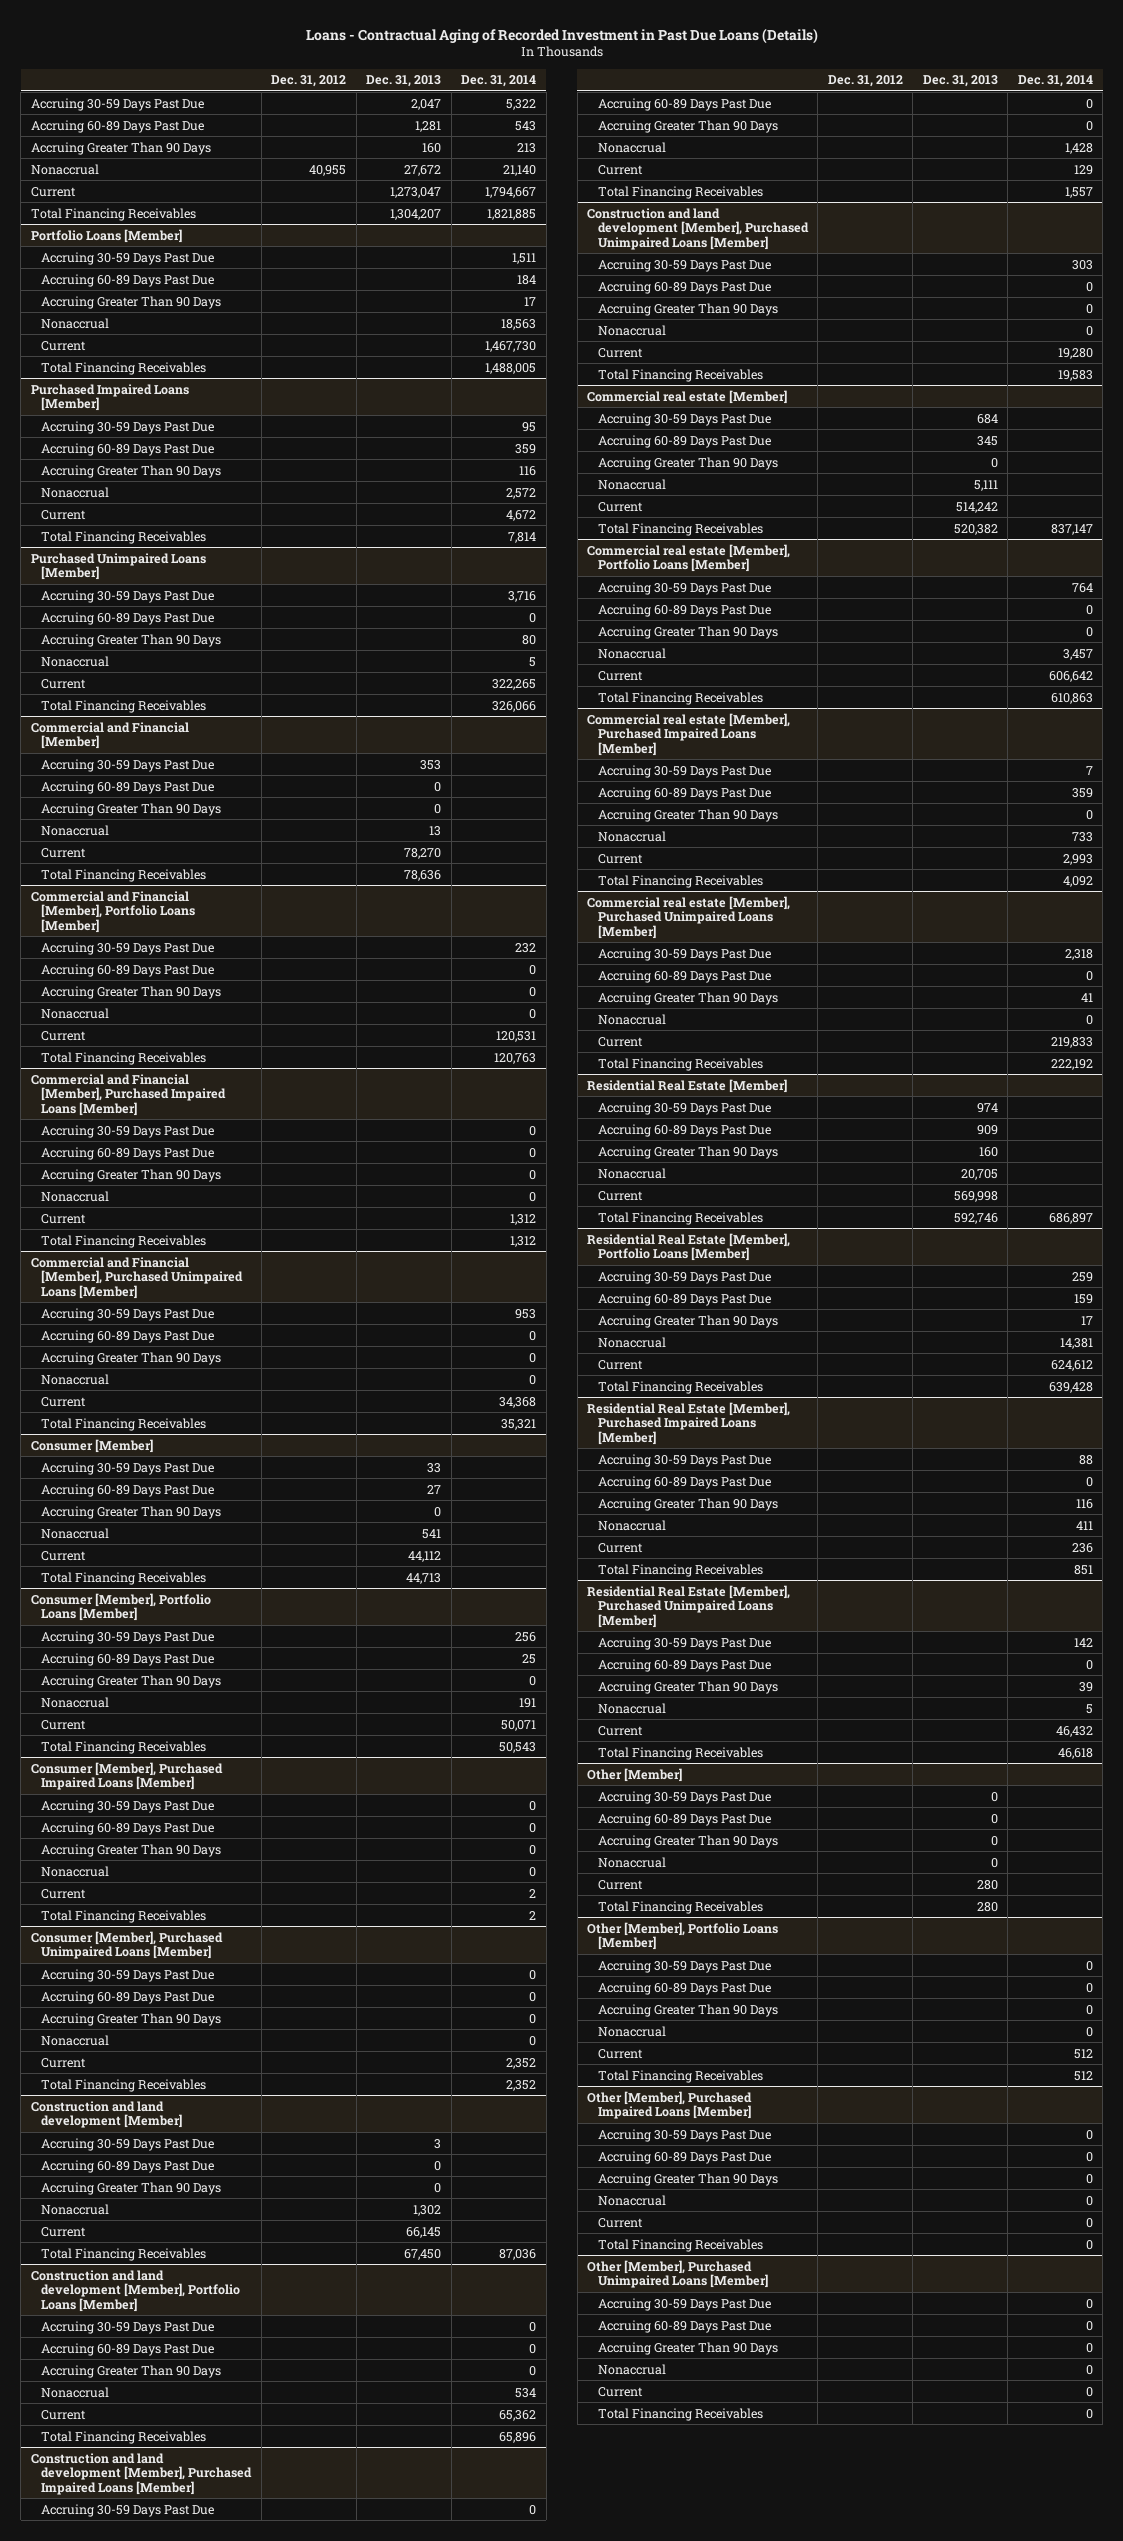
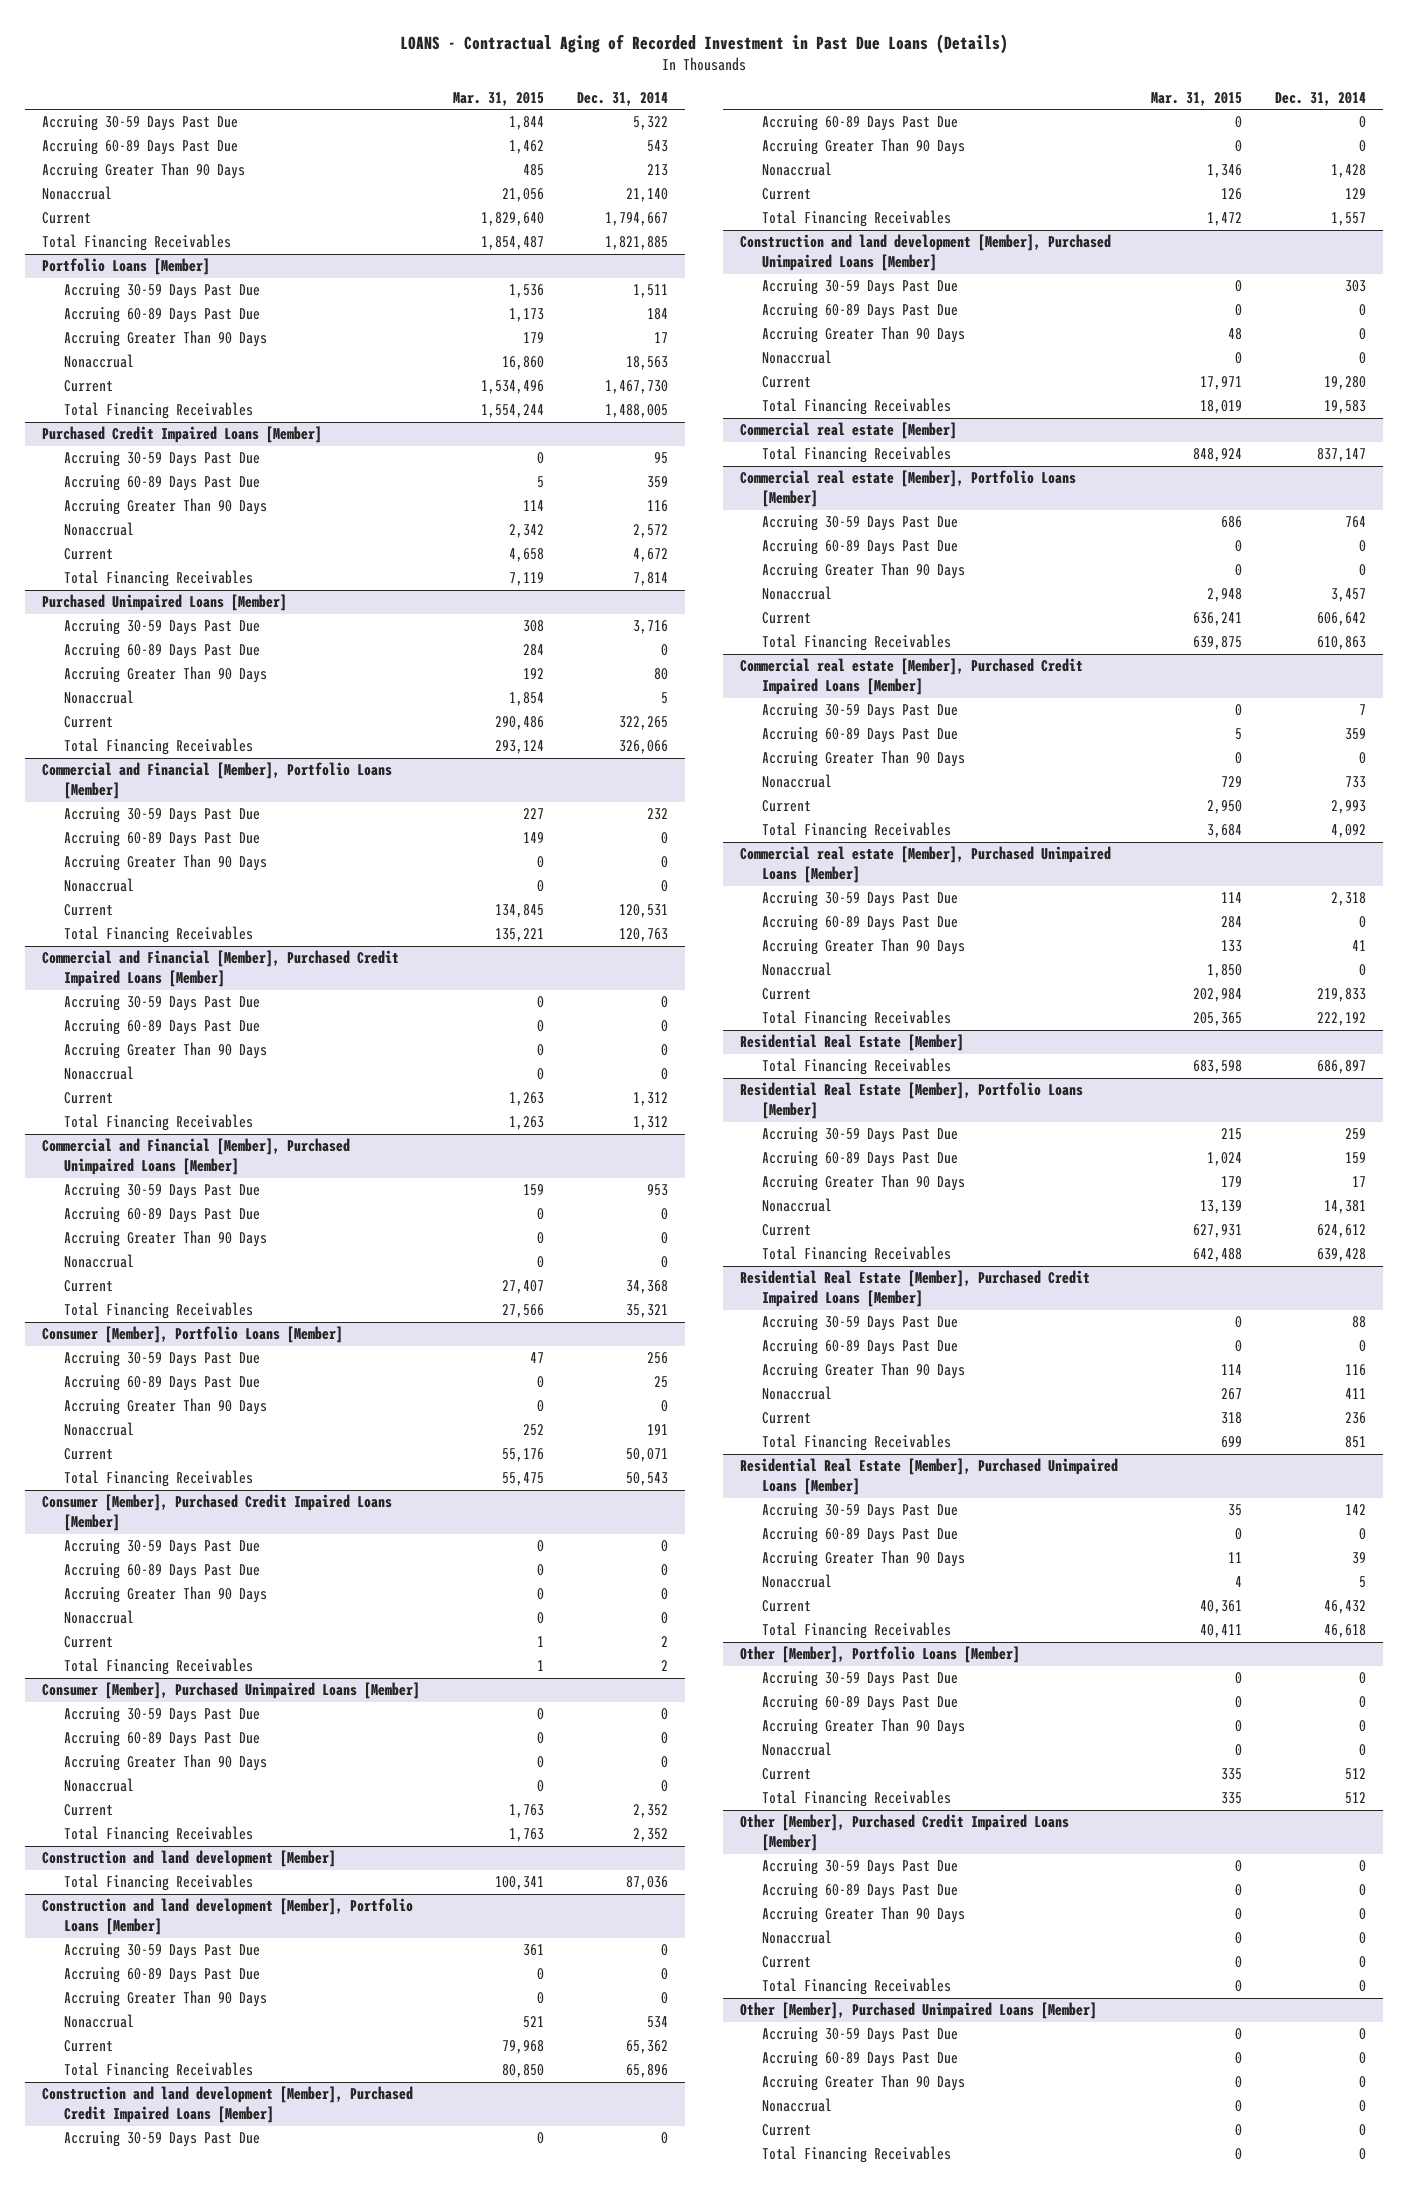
- Loans - Contractual Aging of Recorded Investment in Past Due Loans (Details)
+ LOANS - Contractual Aging of Recorded Investment in Past Due Loans (Details)
- | Dec. 31, 2012 | Dec. 31, 2013 | Dec. 31, 2014
+ | Mar. 31, 2015 | Dec. 31, 2014
- Purchased Impaired Loans [Member]
+ Purchased Credit Impaired Loans [Member]
- Commercial and Financial [Member]
- Accruing 30-59 Days Past Due | | 353 |
- Accruing 60-89 Days Past Due | | 0 |
- Accruing Greater Than 90 Days | | 0 |
- Nonaccrual | | 13 |
- Current | | 78,270 |
- Total Financing Receivables | | 78,636 |
- Commercial and Financial [Member], Purchased Impaired Loans [Member]
+ Commercial and Financial [Member], Purchased Credit Impaired Loans [Member]
- Consumer [Member]
- Accruing 30-59 Days Past Due | | 33 |
- Accruing 60-89 Days Past Due | | 27 |
- Accruing Greater Than 90 Days | | 0 |
- Nonaccrual | | 541 |
- Current | | 44,112 |
- Total Financing Receivables | | 44,713 |
- Consumer [Member], Purchased Impaired Loans [Member]
+ Consumer [Member], Purchased Credit Impaired Loans [Member]
@ Construction and land development [Member]
- Accruing 30-59 Days Past Due | | 3 |
- Accruing 60-89 Days Past Due | | 0 |
- Accruing Greater Than 90 Days | | 0 |
- Nonaccrual | | 1,302 |
- Current | | 66,145 |
- Construction and land development [Member], Purchased Impaired Loans [Member]
+ Construction and land development [Member], Purchased Credit Impaired Loans [Member]
@ Commercial real estate [Member]
- Accruing 30-59 Days Past Due | | 684 |
- Accruing 60-89 Days Past Due | | 345 |
- Accruing Greater Than 90 Days | | 0 |
- Nonaccrual | | 5,111 |
- Current | | 514,242 |
- Commercial real estate [Member], Purchased Impaired Loans [Member]
+ Commercial real estate [Member], Purchased Credit Impaired Loans [Member]
@ Residential Real Estate [Member]
- Accruing 30-59 Days Past Due | | 974 |
- Accruing 60-89 Days Past Due | | 909 |
- Accruing Greater Than 90 Days | | 160 |
- Nonaccrual | | 20,705 |
- Current | | 569,998 |
- Residential Real Estate [Member], Purchased Impaired Loans [Member]
+ Residential Real Estate [Member], Purchased Credit Impaired Loans [Member]
- Other [Member]
- Accruing 30-59 Days Past Due | | 0 |
- Accruing 60-89 Days Past Due | | 0 |
- Accruing Greater Than 90 Days | | 0 |
- Nonaccrual | | 0 |
- Current | | 280 |
- Total Financing Receivables | | 280 |
- Other [Member], Purchased Impaired Loans [Member]
+ Other [Member], Purchased Credit Impaired Loans [Member]

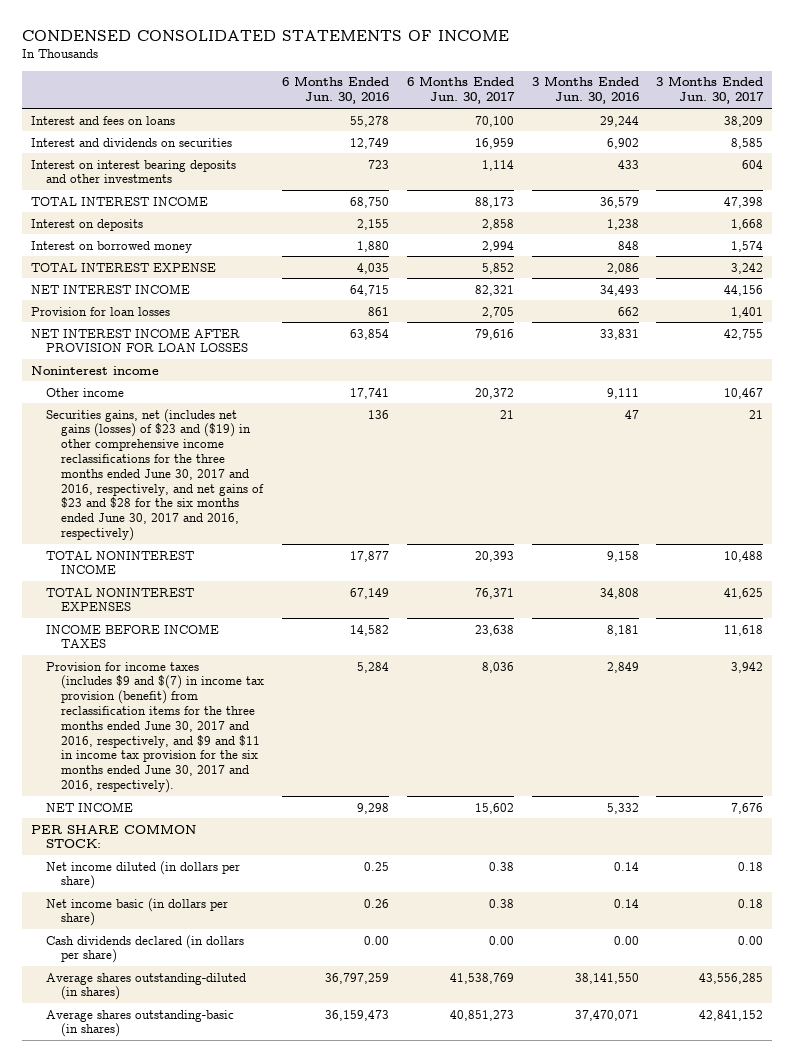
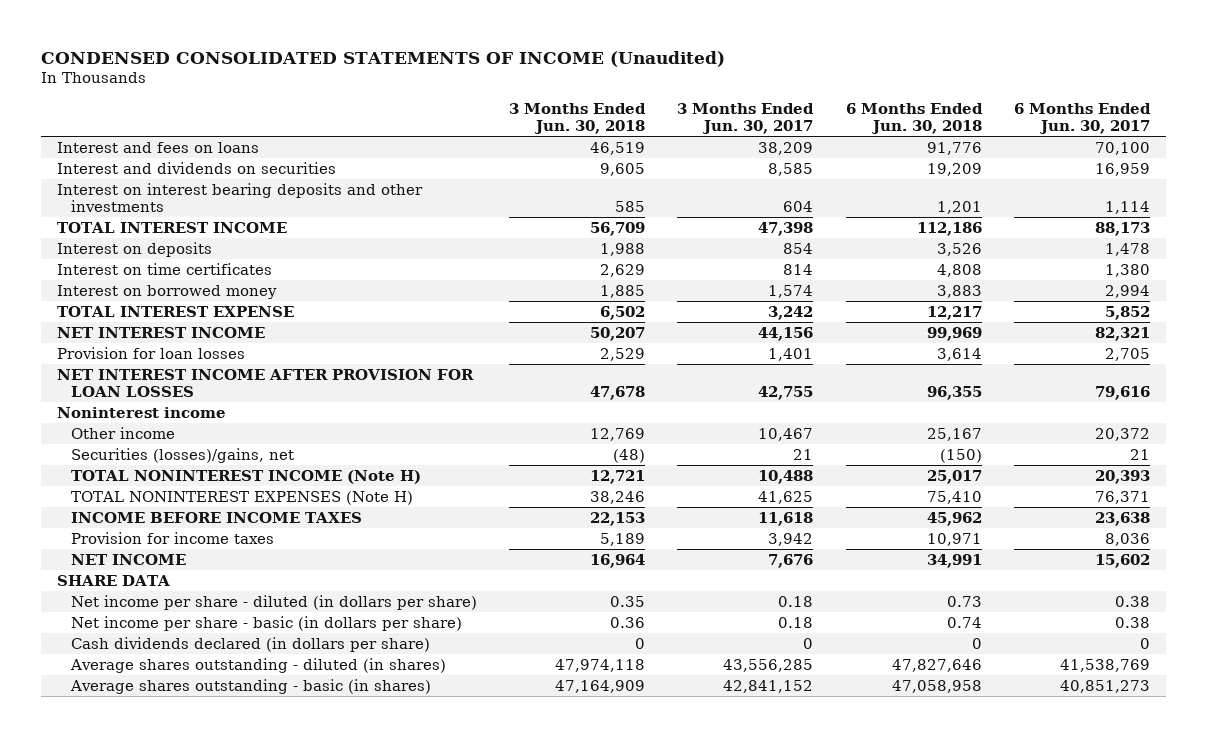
- CONDENSED CONSOLIDATED STATEMENTS OF INCOME
+ CONDENSED CONSOLIDATED STATEMENTS OF INCOME (Unaudited)
- | 6 Months Ended Jun. 30, 2016 | 6 Months Ended Jun. 30, 2017 | 3 Months Ended Jun. 30, 2016 | 3 Months Ended Jun. 30, 2017
+ | 3 Months Ended Jun. 30, 2018 | 3 Months Ended Jun. 30, 2017 | 6 Months Ended Jun. 30, 2018 | 6 Months Ended Jun. 30, 2017
- Interest on deposits | 2,155 | 2,858 | 1,238 | 1,668
+ Interest on deposits | 1,988 | 854 | 3,526 | 1,478
+ Interest on time certificates | 2,629 | 814 | 4,808 | 1,380
- Securities gains, net (includes net gains (losses) of $23 and ($19) in other comprehensive income reclassifications for the three months ended June 30, 2017 and 2016, respectively, and net gains of $23 and $28 for the six months ended June 30, 2017 and 2016, respectively) | 136 | 21 | 47 | 21
- TOTAL NONINTEREST INCOME | 17,877 | 20,393 | 9,158 | 10,488
- TOTAL NONINTEREST EXPENSES | 67,149 | 76,371 | 34,808 | 41,625
+ Securities (losses)/gains, net | (48) | 21 | (150) | 21
+ TOTAL NONINTEREST INCOME (Note H) | 12,721 | 10,488 | 25,017 | 20,393
+ TOTAL NONINTEREST EXPENSES (Note H) | 38,246 | 41,625 | 75,410 | 76,371
- Provision for income taxes (includes $9 and $(7) in income tax provision (benefit) from reclassification items for the three months ended June 30, 2017 and 2016, respectively, and $9 and $11 in income tax provision for the six months ended June 30, 2017 and 2016, respectively). | 5,284 | 8,036 | 2,849 | 3,942
+ Provision for income taxes | 5,189 | 3,942 | 10,971 | 8,036
- PER SHARE COMMON STOCK:
- Net income diluted (in dollars per share) | 0.25 | 0.38 | 0.14 | 0.18
- Net income basic (in dollars per share) | 0.26 | 0.38 | 0.14 | 0.18
- Cash dividends declared (in dollars per share) | 0.00 | 0.00 | 0.00 | 0.00
- Average shares outstanding-diluted (in shares) | 36,797,259 | 41,538,769 | 38,141,550 | 43,556,285
- Average shares outstanding-basic (in shares) | 36,159,473 | 40,851,273 | 37,470,071 | 42,841,152
+ SHARE DATA
+ Net income per share - diluted (in dollars per share) | 0.35 | 0.18 | 0.73 | 0.38
+ Net income per share - basic (in dollars per share) | 0.36 | 0.18 | 0.74 | 0.38
+ Cash dividends declared (in dollars per share) | 0 | 0 | 0 | 0
+ Average shares outstanding - diluted (in shares) | 47,974,118 | 43,556,285 | 47,827,646 | 41,538,769
+ Average shares outstanding - basic (in shares) | 47,164,909 | 42,841,152 | 47,058,958 | 40,851,273

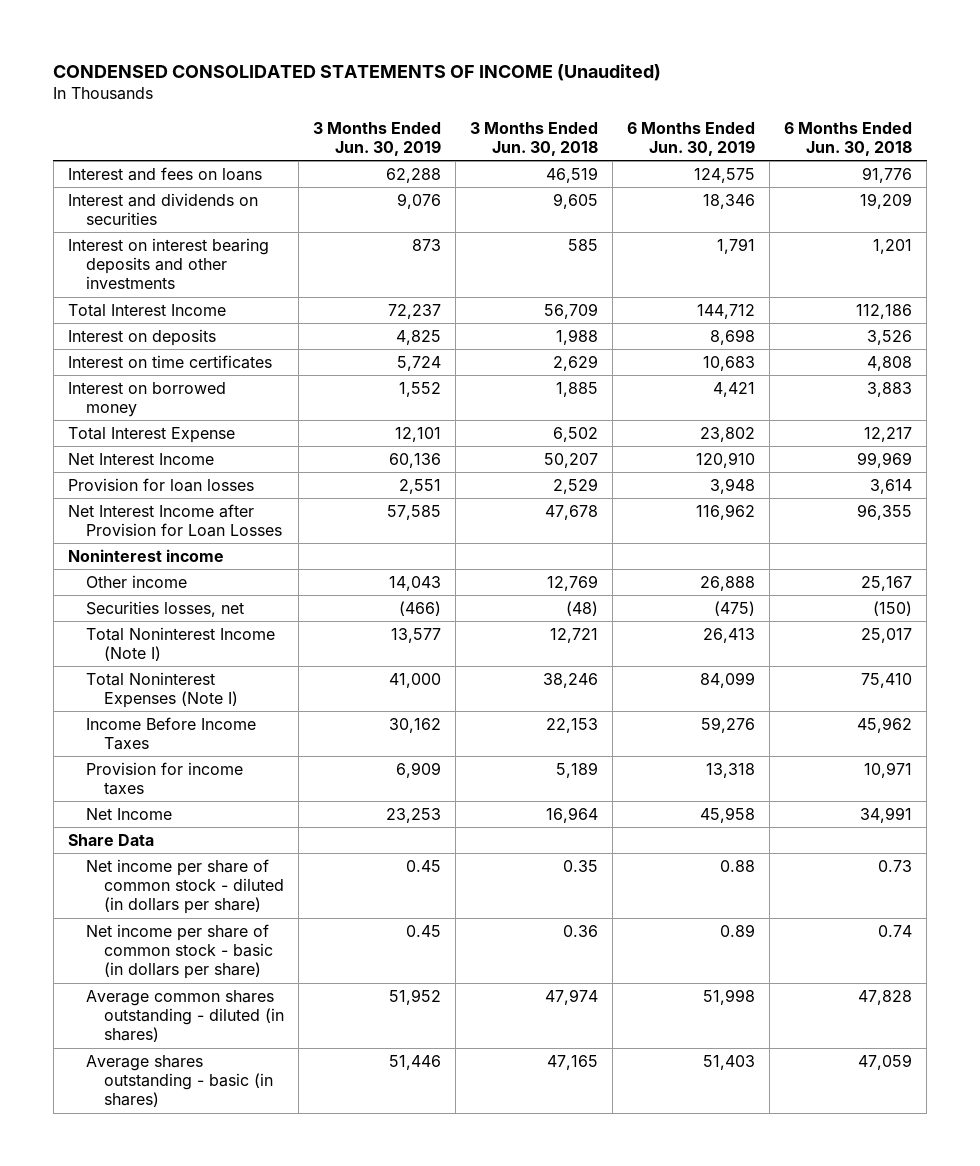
- | 3 Months Ended Jun. 30, 2018 | 3 Months Ended Jun. 30, 2017 | 6 Months Ended Jun. 30, 2018 | 6 Months Ended Jun. 30, 2017
+ | 3 Months Ended Jun. 30, 2019 | 3 Months Ended Jun. 30, 2018 | 6 Months Ended Jun. 30, 2019 | 6 Months Ended Jun. 30, 2018
- TOTAL INTEREST INCOME | 56,709 | 47,398 | 112,186 | 88,173
+ Total Interest Income | 72,237 | 56,709 | 144,712 | 112,186
- TOTAL INTEREST EXPENSE | 6,502 | 3,242 | 12,217 | 5,852
- NET INTEREST INCOME | 50,207 | 44,156 | 99,969 | 82,321
+ Total Interest Expense | 12,101 | 6,502 | 23,802 | 12,217
+ Net Interest Income | 60,136 | 50,207 | 120,910 | 99,969
- NET INTEREST INCOME AFTER PROVISION FOR LOAN LOSSES | 47,678 | 42,755 | 96,355 | 79,616
+ Net Interest Income after Provision for Loan Losses | 57,585 | 47,678 | 116,962 | 96,355
- Securities (losses)/gains, net | (48) | 21 | (150) | 21
- TOTAL NONINTEREST INCOME (Note H) | 12,721 | 10,488 | 25,017 | 20,393
- TOTAL NONINTEREST EXPENSES (Note H) | 38,246 | 41,625 | 75,410 | 76,371
- INCOME BEFORE INCOME TAXES | 22,153 | 11,618 | 45,962 | 23,638
+ Securities losses, net | (466) | (48) | (475) | (150)
+ Total Noninterest Income (Note I) | 13,577 | 12,721 | 26,413 | 25,017
+ Total Noninterest Expenses (Note I) | 41,000 | 38,246 | 84,099 | 75,410
+ Income Before Income Taxes | 30,162 | 22,153 | 59,276 | 45,962
- NET INCOME | 16,964 | 7,676 | 34,991 | 15,602
- SHARE DATA
- Net income per share - diluted (in dollars per share) | 0.35 | 0.18 | 0.73 | 0.38
- Net income per share - basic (in dollars per share) | 0.36 | 0.18 | 0.74 | 0.38
- Cash dividends declared (in dollars per share) | 0 | 0 | 0 | 0
- Average shares outstanding - diluted (in shares) | 47,974,118 | 43,556,285 | 47,827,646 | 41,538,769
- Average shares outstanding - basic (in shares) | 47,164,909 | 42,841,152 | 47,058,958 | 40,851,273
+ Net Income | 23,253 | 16,964 | 45,958 | 34,991
+ Share Data
+ Net income per share of common stock - diluted (in dollars per share) | 0.45 | 0.35 | 0.88 | 0.73
+ Net income per share of common stock - basic (in dollars per share) | 0.45 | 0.36 | 0.89 | 0.74
+ Average common shares outstanding - diluted (in shares) | 51,952 | 47,974 | 51,998 | 47,828
+ Average shares outstanding - basic (in shares) | 51,446 | 47,165 | 51,403 | 47,059

